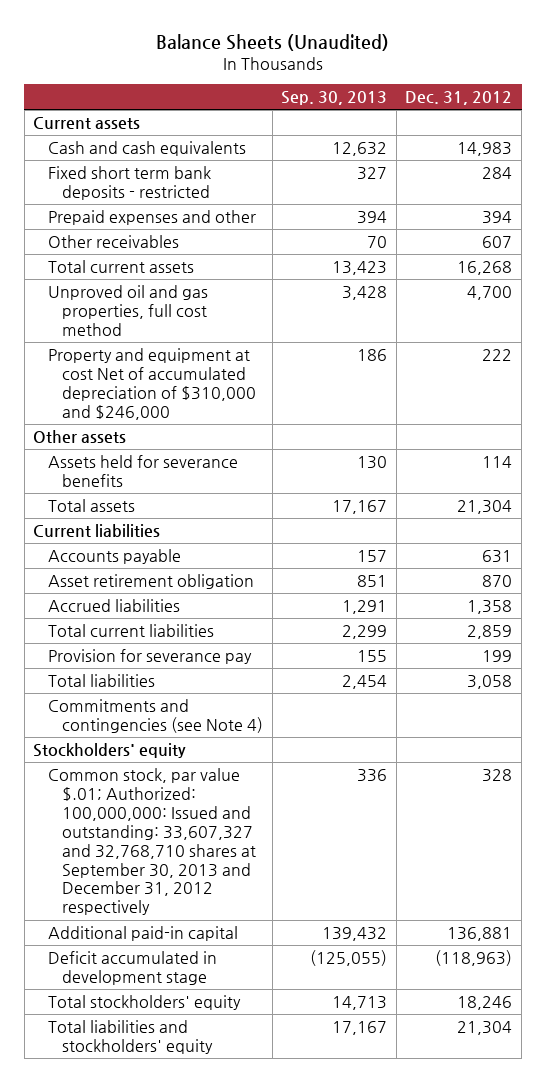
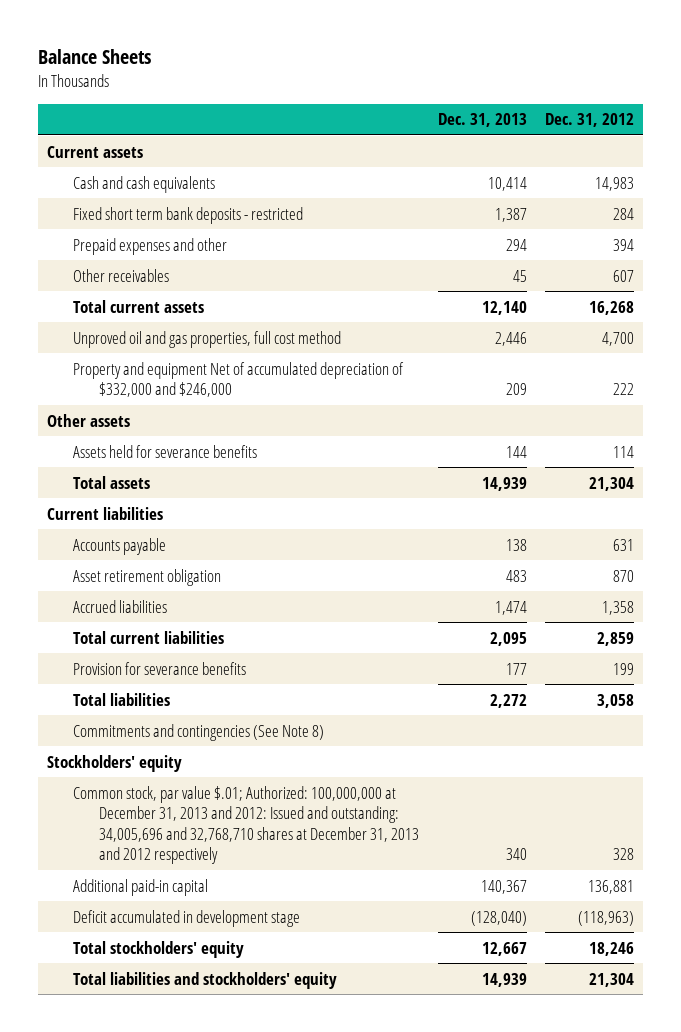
- Balance Sheets (Unaudited)
+ Balance Sheets
- | Sep. 30, 2013 | Dec. 31, 2012
+ | Dec. 31, 2013 | Dec. 31, 2012
- Property and equipment at cost Net of accumulated depreciation of $310,000 and $246,000 | 186 | 222
+ Property and equipment Net of accumulated depreciation of $332,000 and $246,000 | 209 | 222
- Provision for severance pay | 155 | 199
+ Provision for severance benefits | 177 | 199
- Commitments and contingencies (see Note 4)
+ Commitments and contingencies (See Note 8)
- Common stock, par value $.01; Authorized: 100,000,000: Issued and outstanding: 33,607,327 and 32,768,710 shares at September 30, 2013 and December 31, 2012 respectively | 336 | 328
+ Common stock, par value $.01; Authorized: 100,000,000 at December 31, 2013 and 2012: Issued and outstanding: 34,005,696 and 32,768,710 shares at December 31, 2013 and 2012 respectively | 340 | 328

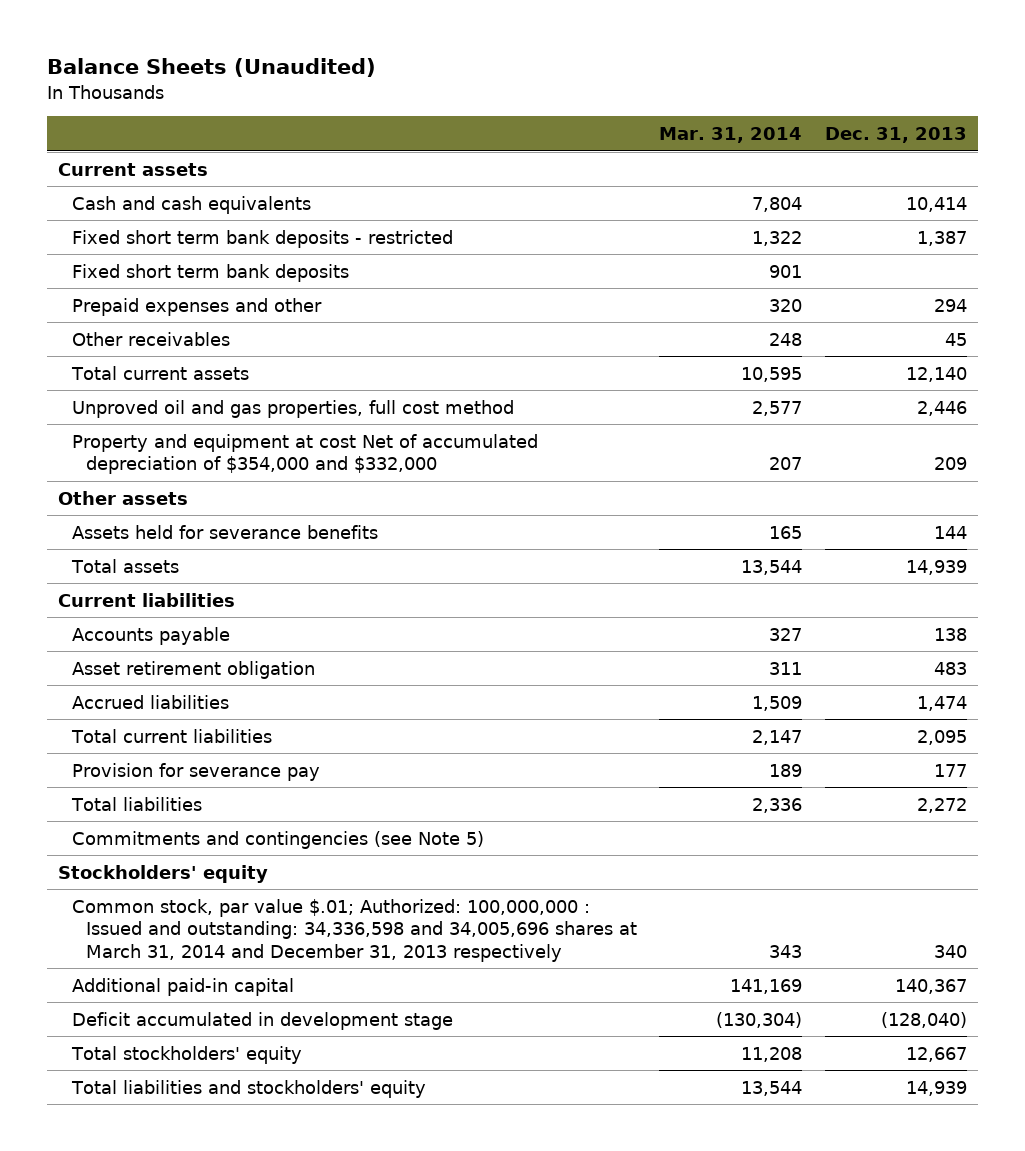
- Balance Sheets
+ Balance Sheets (Unaudited)
- | Dec. 31, 2013 | Dec. 31, 2012
+ | Mar. 31, 2014 | Dec. 31, 2013
+ Fixed short term bank deposits | 901 |
- Property and equipment Net of accumulated depreciation of $332,000 and $246,000 | 209 | 222
+ Property and equipment at cost Net of accumulated depreciation of $354,000 and $332,000 | 207 | 209
- Provision for severance benefits | 177 | 199
+ Provision for severance pay | 189 | 177
- Commitments and contingencies (See Note 8)
+ Commitments and contingencies (see Note 5)
- Common stock, par value $.01; Authorized: 100,000,000 at December 31, 2013 and 2012: Issued and outstanding: 34,005,696 and 32,768,710 shares at December 31, 2013 and 2012 respectively | 340 | 328
+ Common stock, par value $.01; Authorized: 100,000,000 : Issued and outstanding: 34,336,598 and 34,005,696 shares at March 31, 2014 and December 31, 2013 respectively | 343 | 340

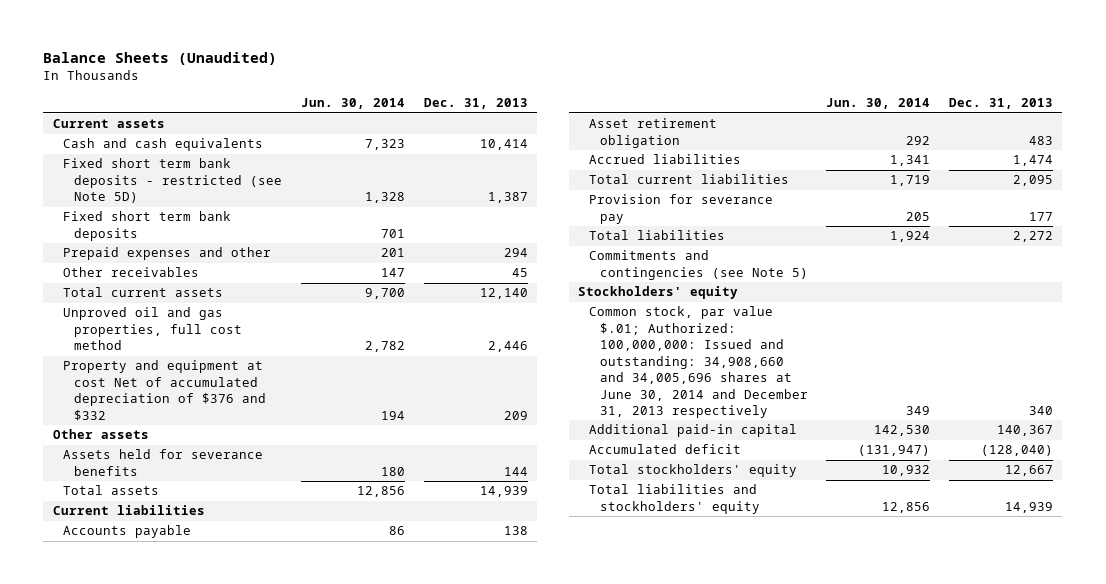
- | Mar. 31, 2014 | Dec. 31, 2013
+ | Jun. 30, 2014 | Dec. 31, 2013
- Fixed short term bank deposits - restricted | 1,322 | 1,387
+ Fixed short term bank deposits - restricted (see Note 5D) | 1,328 | 1,387
- Property and equipment at cost Net of accumulated depreciation of $354,000 and $332,000 | 207 | 209
+ Property and equipment at cost Net of accumulated depreciation of $376 and $332 | 194 | 209
- Common stock, par value $.01; Authorized: 100,000,000 : Issued and outstanding: 34,336,598 and 34,005,696 shares at March 31, 2014 and December 31, 2013 respectively | 343 | 340
+ Common stock, par value $.01; Authorized: 100,000,000: Issued and outstanding: 34,908,660 and 34,005,696 shares at June 30, 2014 and December 31, 2013 respectively | 349 | 340
- Deficit accumulated in development stage | (130,304) | (128,040)
+ Accumulated deficit | (131,947) | (128,040)

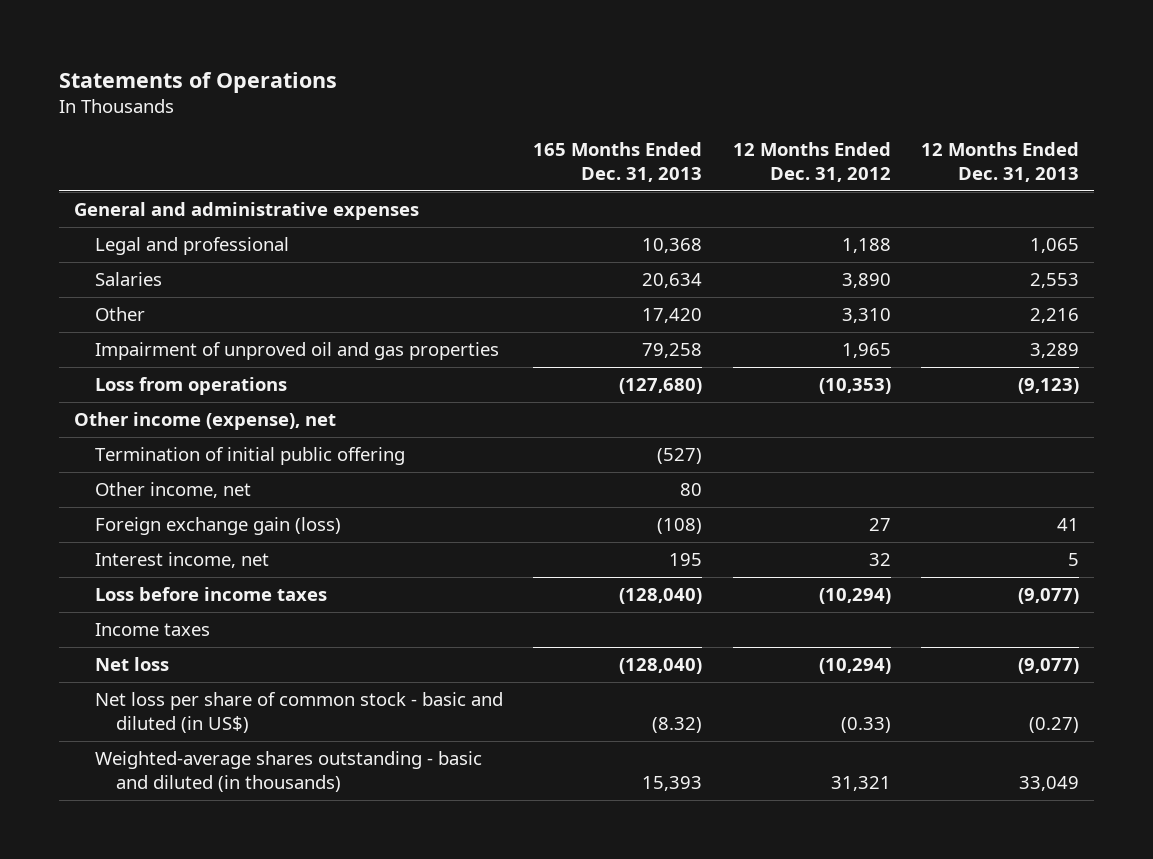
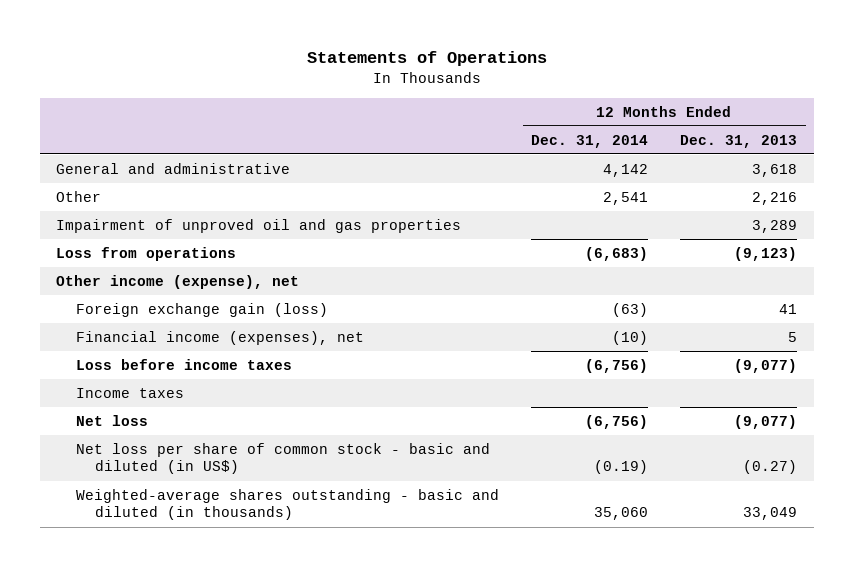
- | 165 Months Ended Dec. 31, 2013 | 12 Months Ended Dec. 31, 2012 | 12 Months Ended Dec. 31, 2013
+ | 12 Months Ended Dec. 31, 2014 | 12 Months Ended Dec. 31, 2013
- General and administrative expenses
- Legal and professional | 10,368 | 1,188 | 1,065
- Salaries | 20,634 | 3,890 | 2,553
+ General and administrative | 4,142 | 3,618
- Termination of initial public offering | (527) | |
- Other income, net | 80 | |
- Interest income, net | 195 | 32 | 5
+ Financial income (expenses), net | (10) | 5

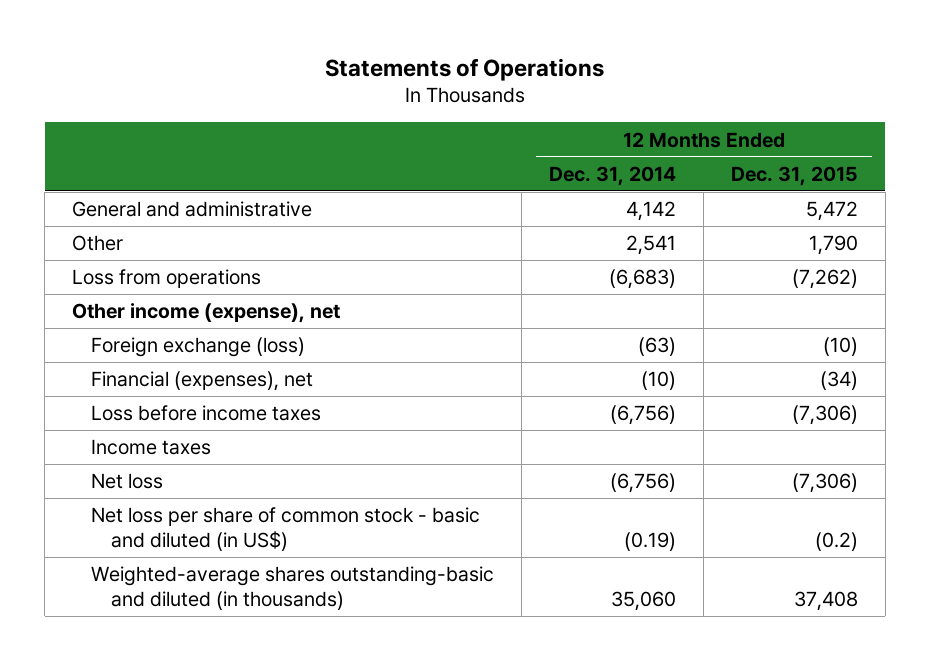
- | 12 Months Ended Dec. 31, 2014 | 12 Months Ended Dec. 31, 2013
+ | 12 Months Ended Dec. 31, 2014 | 12 Months Ended Dec. 31, 2015
- Impairment of unproved oil and gas properties | | 3,289
- Foreign exchange gain (loss) | (63) | 41
- Financial income (expenses), net | (10) | 5
+ Foreign exchange (loss) | (63) | (10)
+ Financial (expenses), net | (10) | (34)
- Weighted-average shares outstanding - basic and diluted (in thousands) | 35,060 | 33,049
+ Weighted-average shares outstanding-basic and diluted (in thousands) | 35,060 | 37,408

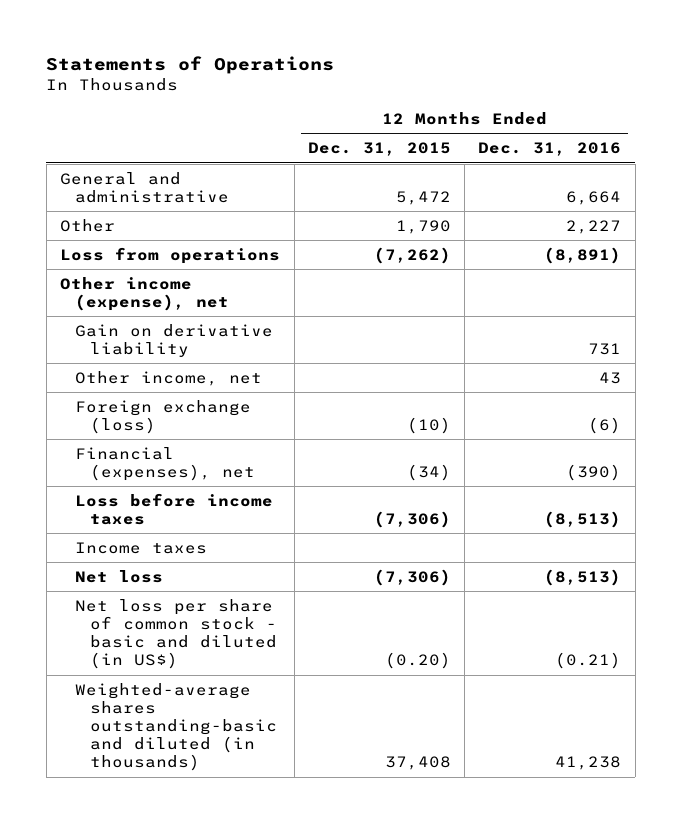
- | 12 Months Ended Dec. 31, 2014 | 12 Months Ended Dec. 31, 2015
+ | 12 Months Ended Dec. 31, 2015 | 12 Months Ended Dec. 31, 2016
+ Gain on derivative liability | | 731
+ Other income, net | | 43
- Net loss per share of common stock - basic and diluted (in US$) | (0.19) | (0.2)
+ Net loss per share of common stock - basic and diluted (in US$) | (0.20) | (0.21)

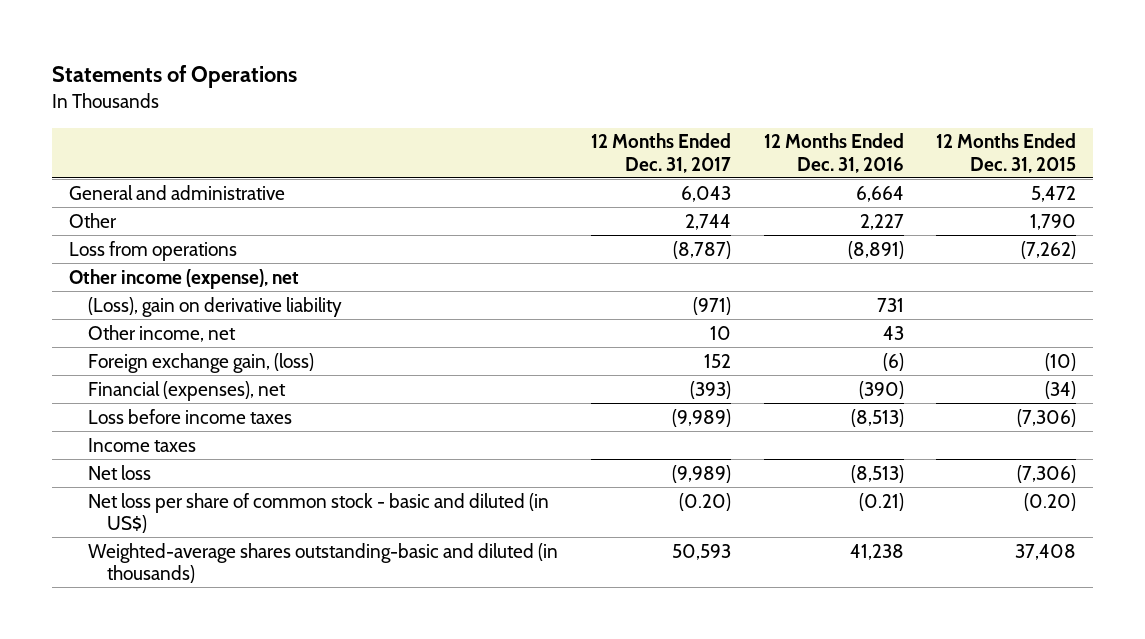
- | 12 Months Ended Dec. 31, 2015 | 12 Months Ended Dec. 31, 2016
+ | 12 Months Ended Dec. 31, 2017 | 12 Months Ended Dec. 31, 2016 | 12 Months Ended Dec. 31, 2015
- Gain on derivative liability | | 731
+ (Loss), gain on derivative liability | (971) | 731 |
- Foreign exchange (loss) | (10) | (6)
+ Foreign exchange gain, (loss) | 152 | (6) | (10)

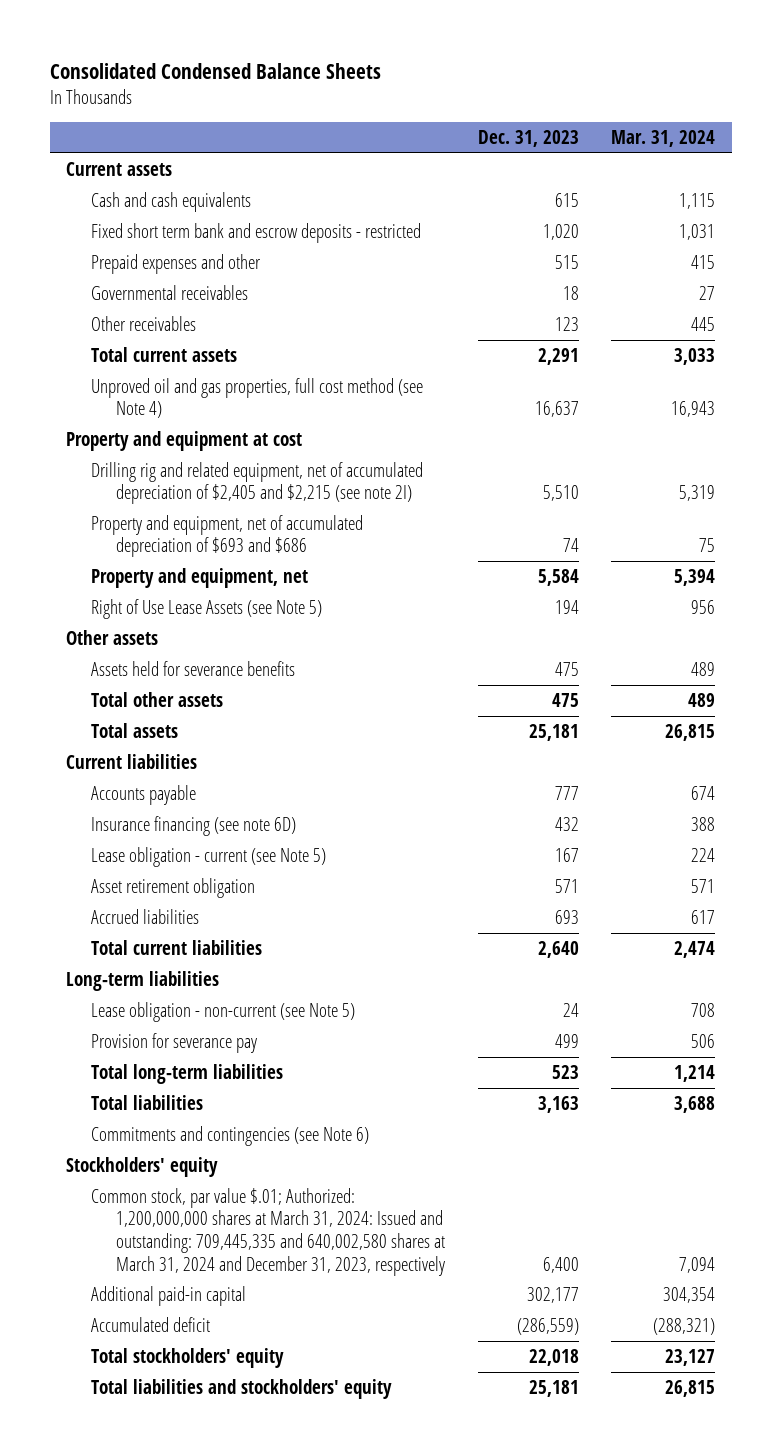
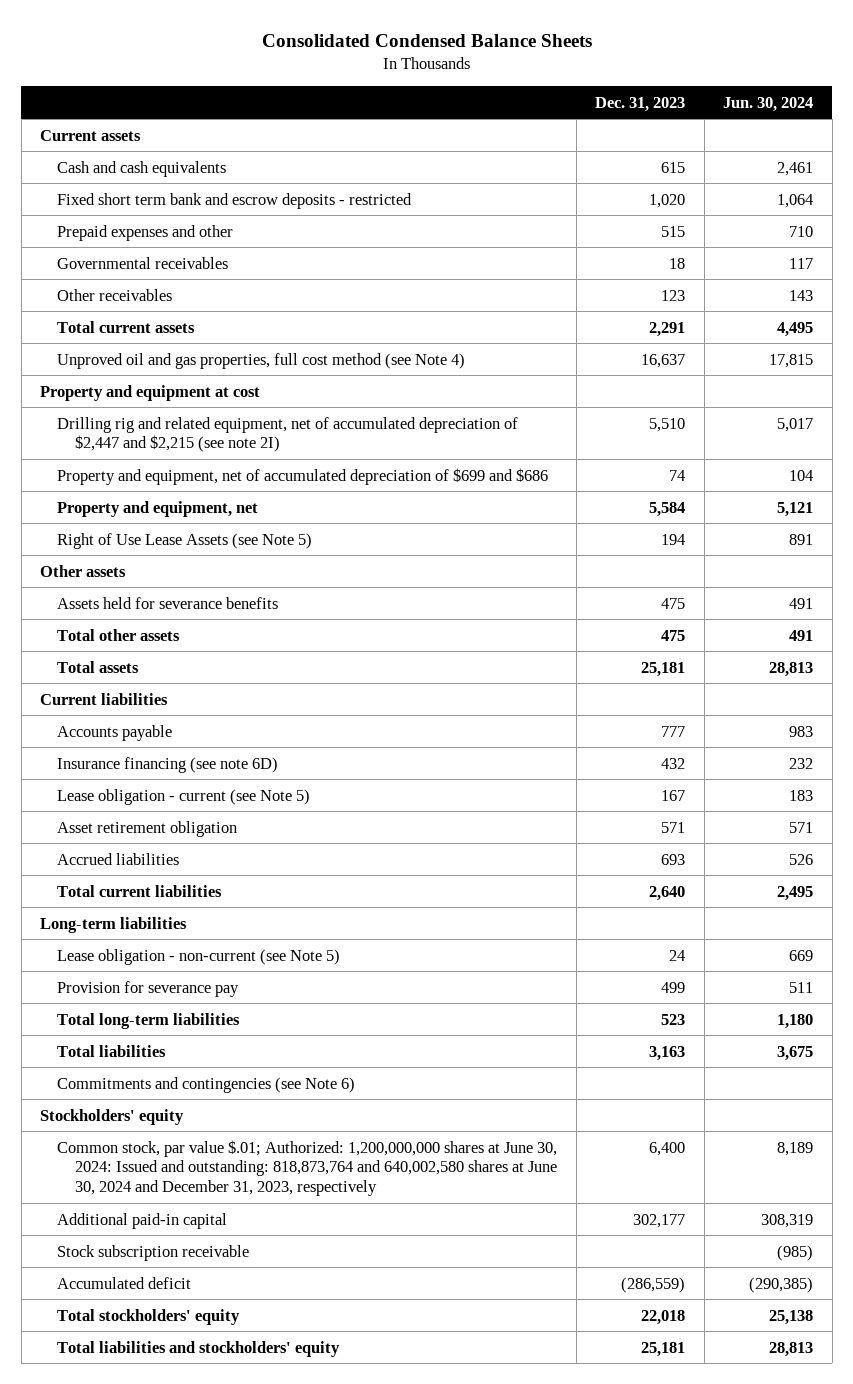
- | Dec. 31, 2023 | Mar. 31, 2024
+ | Dec. 31, 2023 | Jun. 30, 2024
- Drilling rig and related equipment, net of accumulated depreciation of $2,405 and $2,215 (see note 2I) | 5,510 | 5,319
- Property and equipment, net of accumulated depreciation of $693 and $686 | 74 | 75
+ Drilling rig and related equipment, net of accumulated depreciation of $2,447 and $2,215 (see note 2I) | 5,510 | 5,017
+ Property and equipment, net of accumulated depreciation of $699 and $686 | 74 | 104
- Common stock, par value $.01; Authorized: 1,200,000,000 shares at March 31, 2024: Issued and outstanding: 709,445,335 and 640,002,580 shares at March 31, 2024 and December 31, 2023, respectively | 6,400 | 7,094
+ Common stock, par value $.01; Authorized: 1,200,000,000 shares at June 30, 2024: Issued and outstanding: 818,873,764 and 640,002,580 shares at June 30, 2024 and December 31, 2023, respectively | 6,400 | 8,189
+ Stock subscription receivable | | (985)

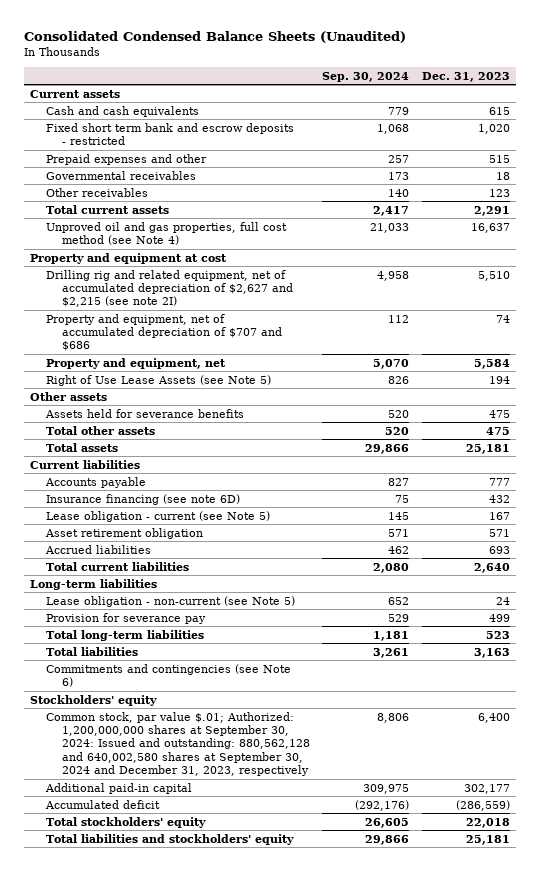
- Consolidated Condensed Balance Sheets
+ Consolidated Condensed Balance Sheets (Unaudited)
- | Dec. 31, 2023 | Jun. 30, 2024
+ | Sep. 30, 2024 | Dec. 31, 2023
- Drilling rig and related equipment, net of accumulated depreciation of $2,447 and $2,215 (see note 2I) | 5,510 | 5,017
- Property and equipment, net of accumulated depreciation of $699 and $686 | 74 | 104
+ Drilling rig and related equipment, net of accumulated depreciation of $2,627 and $2,215 (see note 2I) | 4,958 | 5,510
+ Property and equipment, net of accumulated depreciation of $707 and $686 | 112 | 74
- Common stock, par value $.01; Authorized: 1,200,000,000 shares at June 30, 2024: Issued and outstanding: 818,873,764 and 640,002,580 shares at June 30, 2024 and December 31, 2023, respectively | 6,400 | 8,189
+ Common stock, par value $.01; Authorized: 1,200,000,000 shares at September 30, 2024: Issued and outstanding: 880,562,128 and 640,002,580 shares at September 30, 2024 and December 31, 2023, respectively | 8,806 | 6,400
- Stock subscription receivable | | (985)

